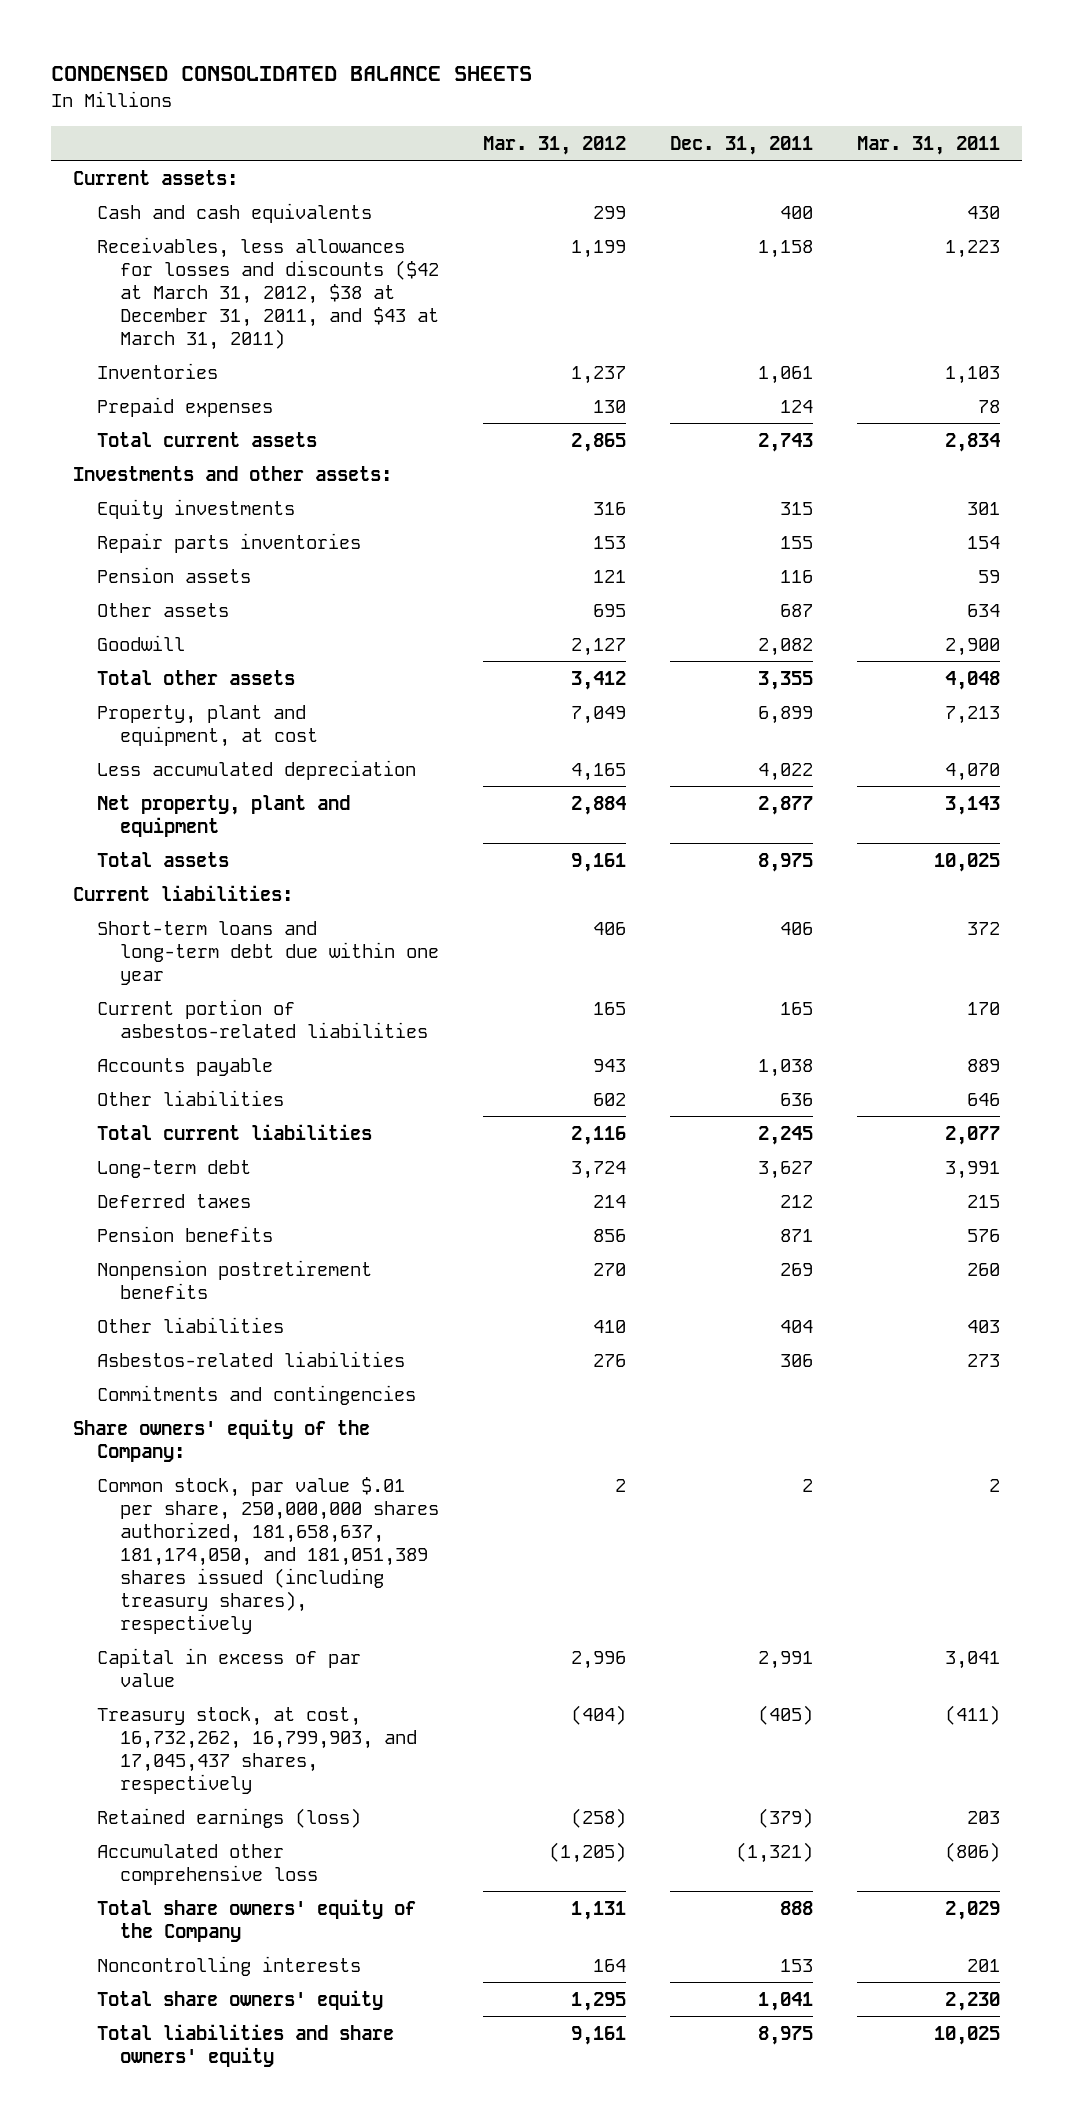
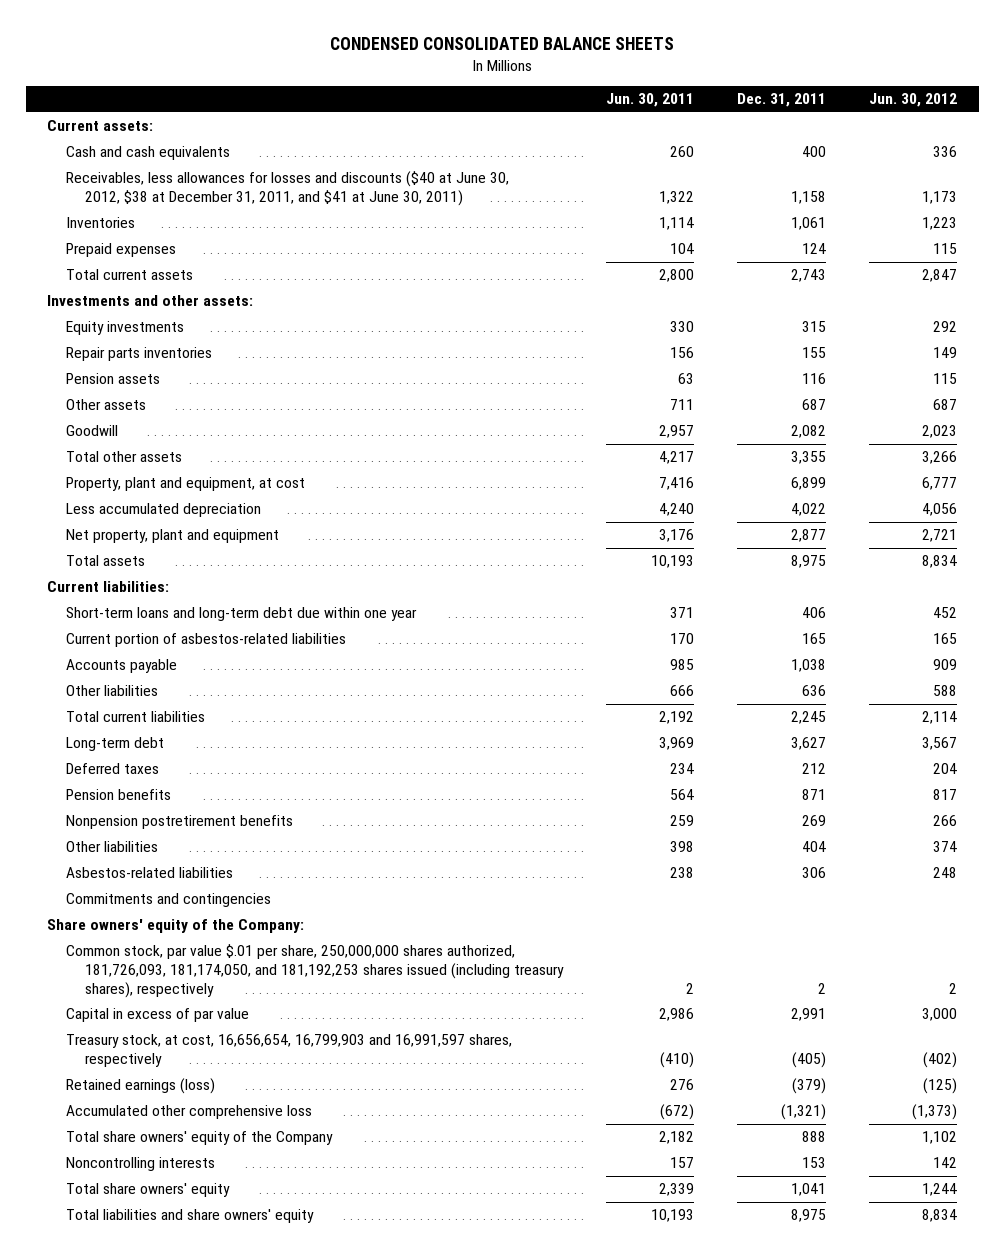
- | Mar. 31, 2012 | Dec. 31, 2011 | Mar. 31, 2011
+ | Jun. 30, 2011 | Dec. 31, 2011 | Jun. 30, 2012
- Receivables, less allowances for losses and discounts ($42 at March 31, 2012, $38 at December 31, 2011, and $43 at March 31, 2011) | 1,199 | 1,158 | 1,223
+ Receivables, less allowances for losses and discounts ($40 at June 30, 2012, $38 at December 31, 2011, and $41 at June 30, 2011) | 1,322 | 1,158 | 1,173
- Common stock, par value $.01 per share, 250,000,000 shares authorized, 181,658,637, 181,174,050, and 181,051,389 shares issued (including treasury shares), respectively | 2 | 2 | 2
+ Common stock, par value $.01 per share, 250,000,000 shares authorized, 181,726,093, 181,174,050, and 181,192,253 shares issued (including treasury shares), respectively | 2 | 2 | 2
- Treasury stock, at cost, 16,732,262, 16,799,903, and 17,045,437 shares, respectively | (404) | (405) | (411)
+ Treasury stock, at cost, 16,656,654, 16,799,903 and 16,991,597 shares, respectively | (410) | (405) | (402)

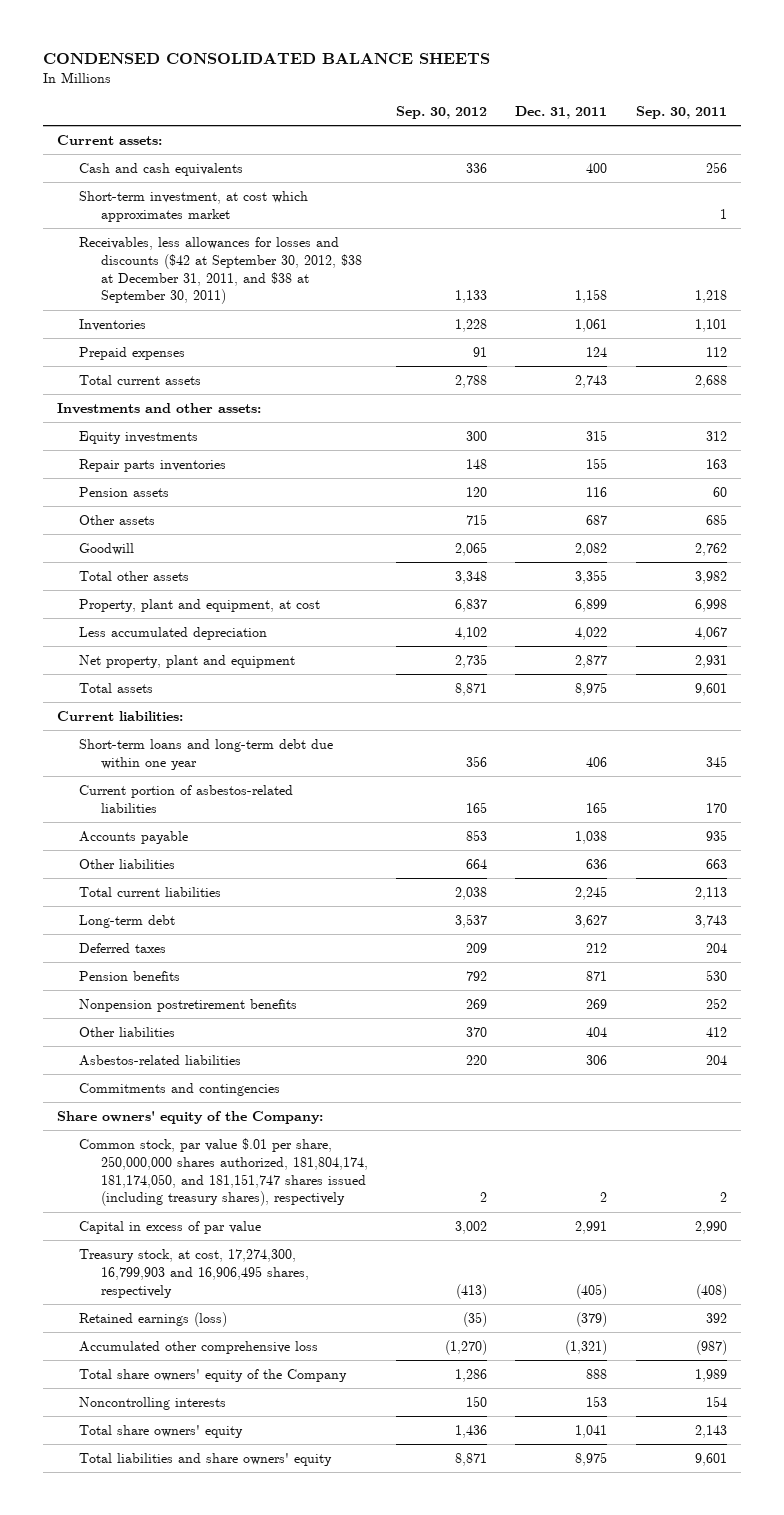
- | Jun. 30, 2011 | Dec. 31, 2011 | Jun. 30, 2012
+ | Sep. 30, 2012 | Dec. 31, 2011 | Sep. 30, 2011
- Receivables, less allowances for losses and discounts ($40 at June 30, 2012, $38 at December 31, 2011, and $41 at June 30, 2011) | 1,322 | 1,158 | 1,173
+ Short-term investment, at cost which approximates market | | | 1
+ Receivables, less allowances for losses and discounts ($42 at September 30, 2012, $38 at December 31, 2011, and $38 at September 30, 2011) | 1,133 | 1,158 | 1,218
- Common stock, par value $.01 per share, 250,000,000 shares authorized, 181,726,093, 181,174,050, and 181,192,253 shares issued (including treasury shares), respectively | 2 | 2 | 2
+ Common stock, par value $.01 per share, 250,000,000 shares authorized, 181,804,174, 181,174,050, and 181,151,747 shares issued (including treasury shares), respectively | 2 | 2 | 2
- Treasury stock, at cost, 16,656,654, 16,799,903 and 16,991,597 shares, respectively | (410) | (405) | (402)
+ Treasury stock, at cost, 17,274,300, 16,799,903 and 16,906,495 shares, respectively | (413) | (405) | (408)

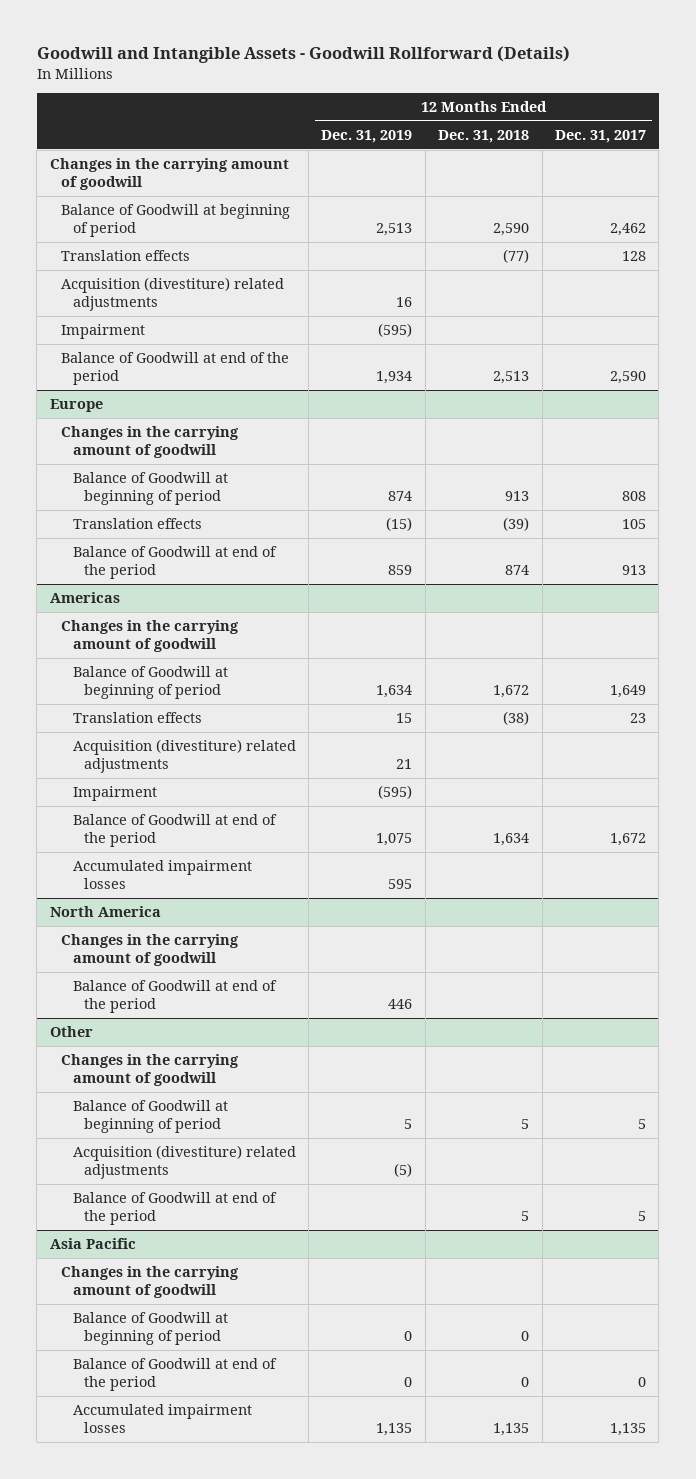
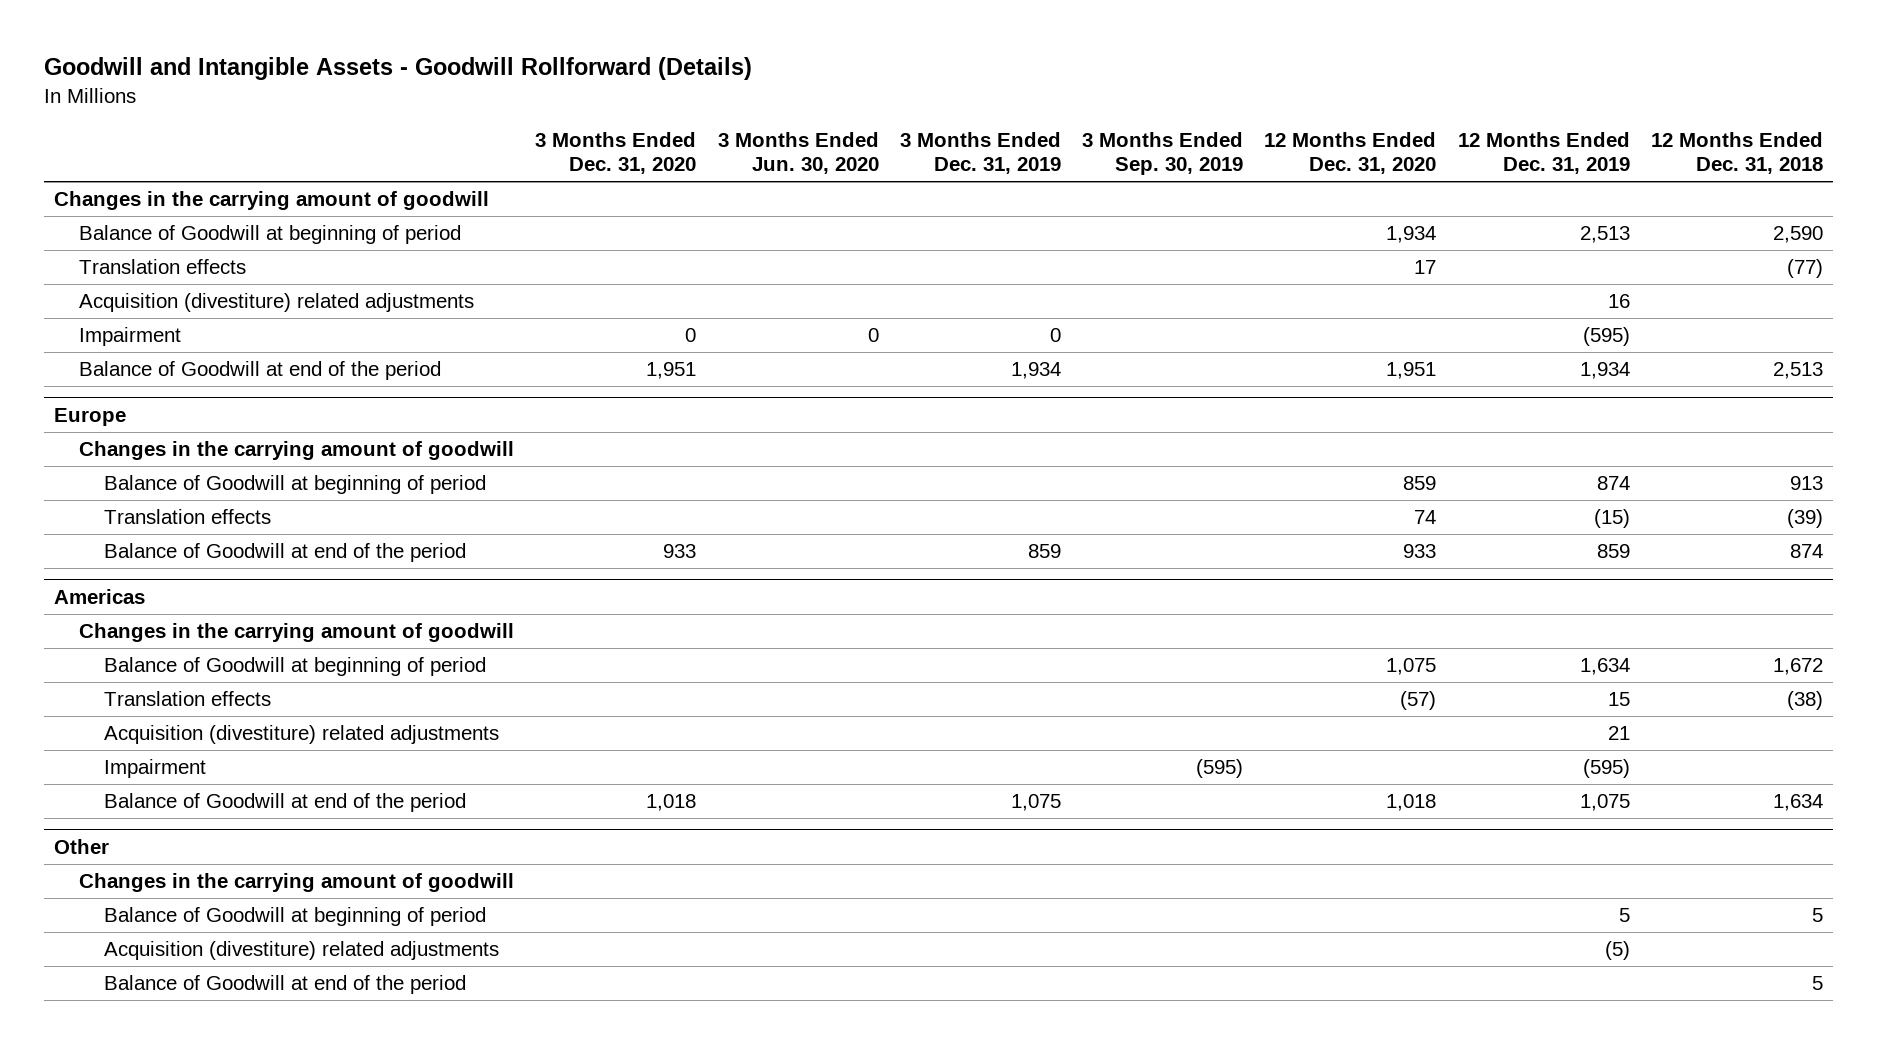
- | 12 Months Ended Dec. 31, 2019 | 12 Months Ended Dec. 31, 2018 | 12 Months Ended Dec. 31, 2017
+ | 3 Months Ended Dec. 31, 2020 | 3 Months Ended Jun. 30, 2020 | 3 Months Ended Dec. 31, 2019 | 3 Months Ended Sep. 30, 2019 | 12 Months Ended Dec. 31, 2020 | 12 Months Ended Dec. 31, 2019 | 12 Months Ended Dec. 31, 2018
@ Americas
- Accumulated impairment losses | 595 | |
- North America
- Changes in the carrying amount of goodwill
- Balance of Goodwill at end of the period | 446 | |
- Asia Pacific
- Changes in the carrying amount of goodwill
- Balance of Goodwill at beginning of period | 0 | 0 |
- Balance of Goodwill at end of the period | 0 | 0 | 0
- Accumulated impairment losses | 1,135 | 1,135 | 1,135

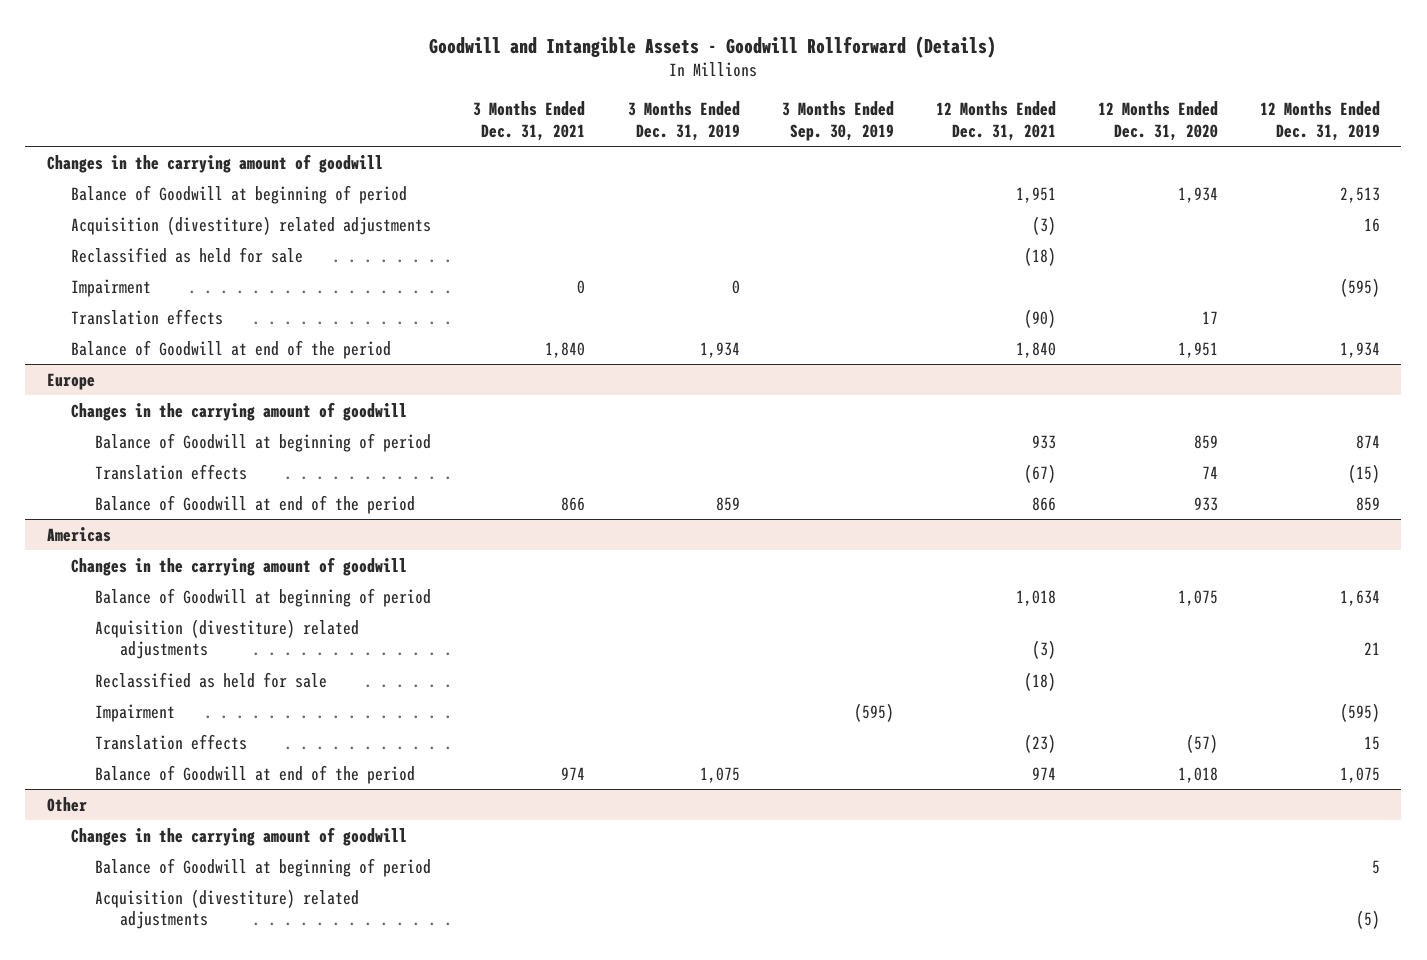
- | 3 Months Ended Dec. 31, 2020 | 3 Months Ended Jun. 30, 2020 | 3 Months Ended Dec. 31, 2019 | 3 Months Ended Sep. 30, 2019 | 12 Months Ended Dec. 31, 2020 | 12 Months Ended Dec. 31, 2019 | 12 Months Ended Dec. 31, 2018
+ | 3 Months Ended Dec. 31, 2021 | 3 Months Ended Dec. 31, 2019 | 3 Months Ended Sep. 30, 2019 | 12 Months Ended Dec. 31, 2021 | 12 Months Ended Dec. 31, 2020 | 12 Months Ended Dec. 31, 2019
+ Reclassified as held for sale | | | | (18) | |
moved down: Translation effects | | | | (90) | 17 |
@ Americas
+ Reclassified as held for sale | | | | (18) | |
moved down: Translation effects | | | | (23) | (57) | 15
@ Other
- Balance of Goodwill at end of the period | | | | | | | 5

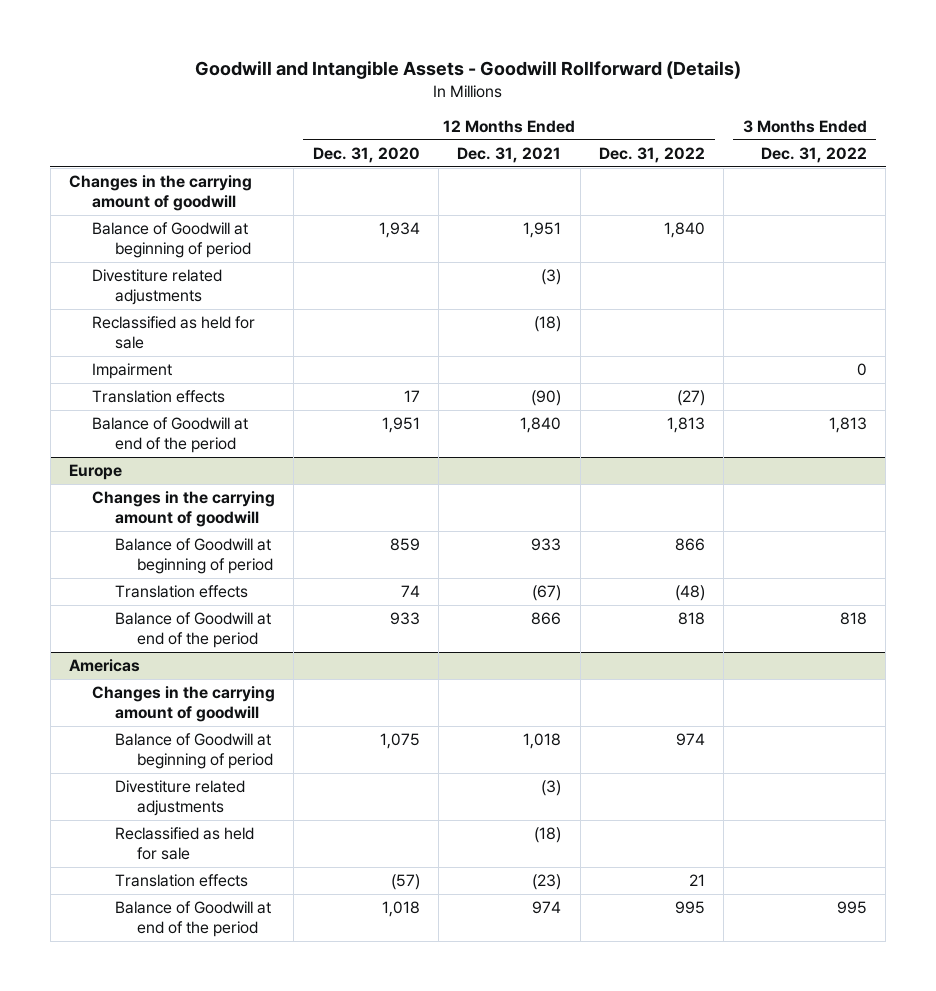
- | 3 Months Ended Dec. 31, 2021 | 3 Months Ended Dec. 31, 2019 | 3 Months Ended Sep. 30, 2019 | 12 Months Ended Dec. 31, 2021 | 12 Months Ended Dec. 31, 2020 | 12 Months Ended Dec. 31, 2019
+ | 12 Months Ended Dec. 31, 2020 | 12 Months Ended Dec. 31, 2021 | 12 Months Ended Dec. 31, 2022 | 3 Months Ended Dec. 31, 2022
- Acquisition (divestiture) related adjustments | | | | (3) | | 16
+ Divestiture related adjustments | | (3) | |
@ Americas
- Acquisition (divestiture) related adjustments | | | | (3) | | 21
+ Divestiture related adjustments | | (3) | |
- Impairment | | | (595) | | | (595)
- Other
- Changes in the carrying amount of goodwill
- Balance of Goodwill at beginning of period | | | | | | 5
- Acquisition (divestiture) related adjustments | | | | | | (5)

